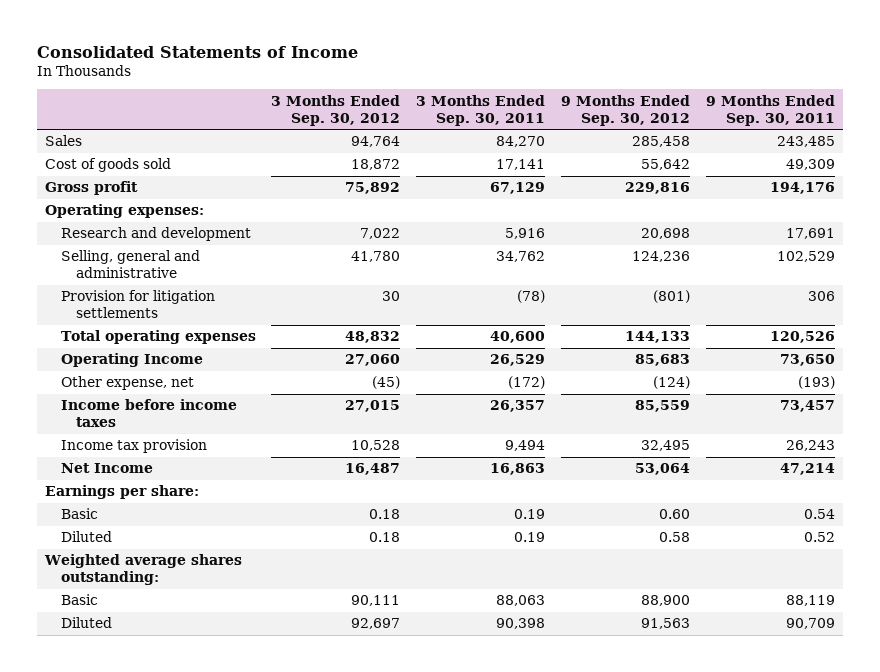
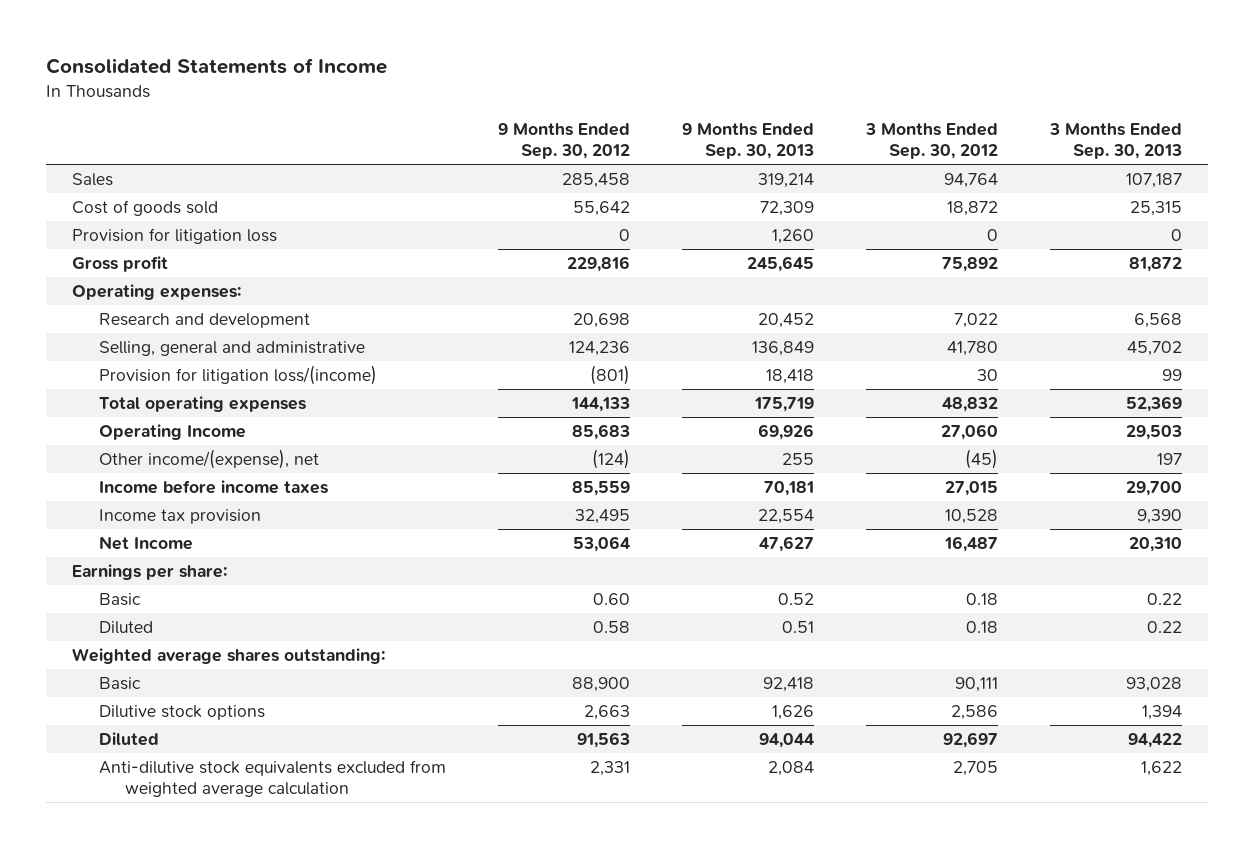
- | 3 Months Ended Sep. 30, 2012 | 3 Months Ended Sep. 30, 2011 | 9 Months Ended Sep. 30, 2012 | 9 Months Ended Sep. 30, 2011
+ | 9 Months Ended Sep. 30, 2012 | 9 Months Ended Sep. 30, 2013 | 3 Months Ended Sep. 30, 2012 | 3 Months Ended Sep. 30, 2013
+ Provision for litigation loss | 0 | 1,260 | 0 | 0
- Provision for litigation settlements | 30 | (78) | (801) | 306
+ Provision for litigation loss/(income) | (801) | 18,418 | 30 | 99
- Other expense, net | (45) | (172) | (124) | (193)
+ Other income/(expense), net | (124) | 255 | (45) | 197
+ Dilutive stock options | 2,663 | 1,626 | 2,586 | 1,394
+ Anti-dilutive stock equivalents excluded from weighted average calculation | 2,331 | 2,084 | 2,705 | 1,622

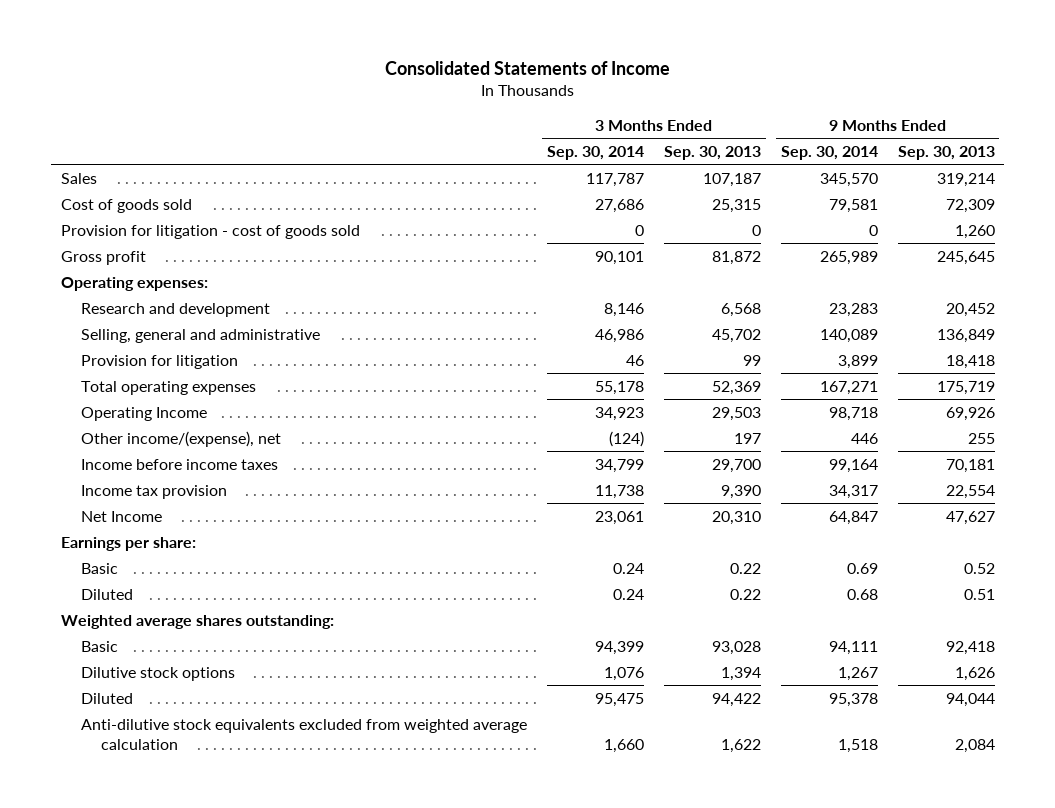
- | 9 Months Ended Sep. 30, 2012 | 9 Months Ended Sep. 30, 2013 | 3 Months Ended Sep. 30, 2012 | 3 Months Ended Sep. 30, 2013
+ | 3 Months Ended Sep. 30, 2014 | 3 Months Ended Sep. 30, 2013 | 9 Months Ended Sep. 30, 2014 | 9 Months Ended Sep. 30, 2013
- Provision for litigation loss | 0 | 1,260 | 0 | 0
+ Provision for litigation - cost of goods sold | 0 | 0 | 0 | 1,260
- Provision for litigation loss/(income) | (801) | 18,418 | 30 | 99
+ Provision for litigation | 46 | 99 | 3,899 | 18,418

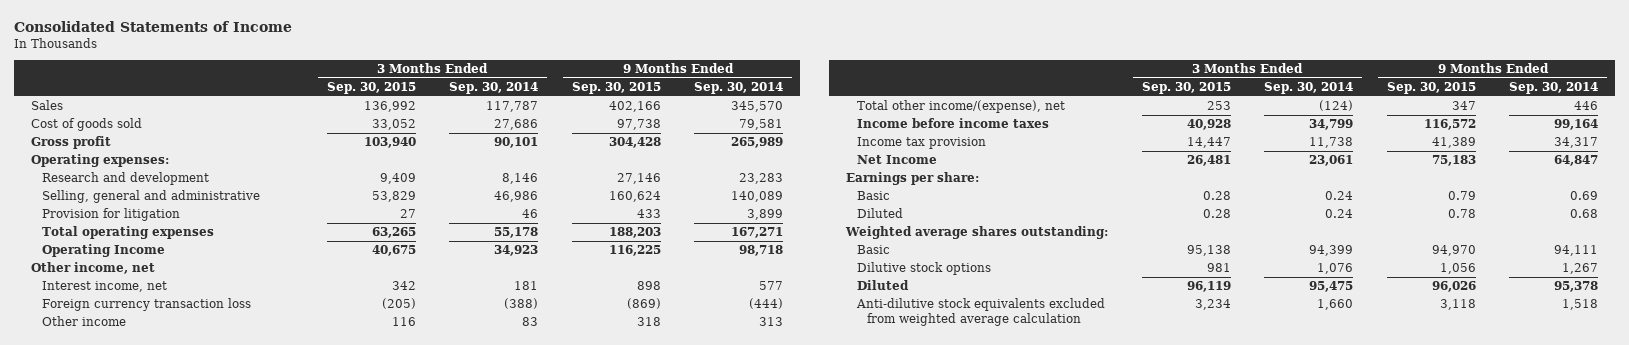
- | 3 Months Ended Sep. 30, 2014 | 3 Months Ended Sep. 30, 2013 | 9 Months Ended Sep. 30, 2014 | 9 Months Ended Sep. 30, 2013
+ | 3 Months Ended Sep. 30, 2015 | 3 Months Ended Sep. 30, 2014 | 9 Months Ended Sep. 30, 2015 | 9 Months Ended Sep. 30, 2014
- Provision for litigation - cost of goods sold | 0 | 0 | 0 | 1,260
- Other income/(expense), net | (124) | 197 | 446 | 255
+ Other income, net
+ Interest income, net | 342 | 181 | 898 | 577
+ Foreign currency transaction loss | (205) | (388) | (869) | (444)
+ Other income | 116 | 83 | 318 | 313
+ Total other income/(expense), net | 253 | (124) | 347 | 446

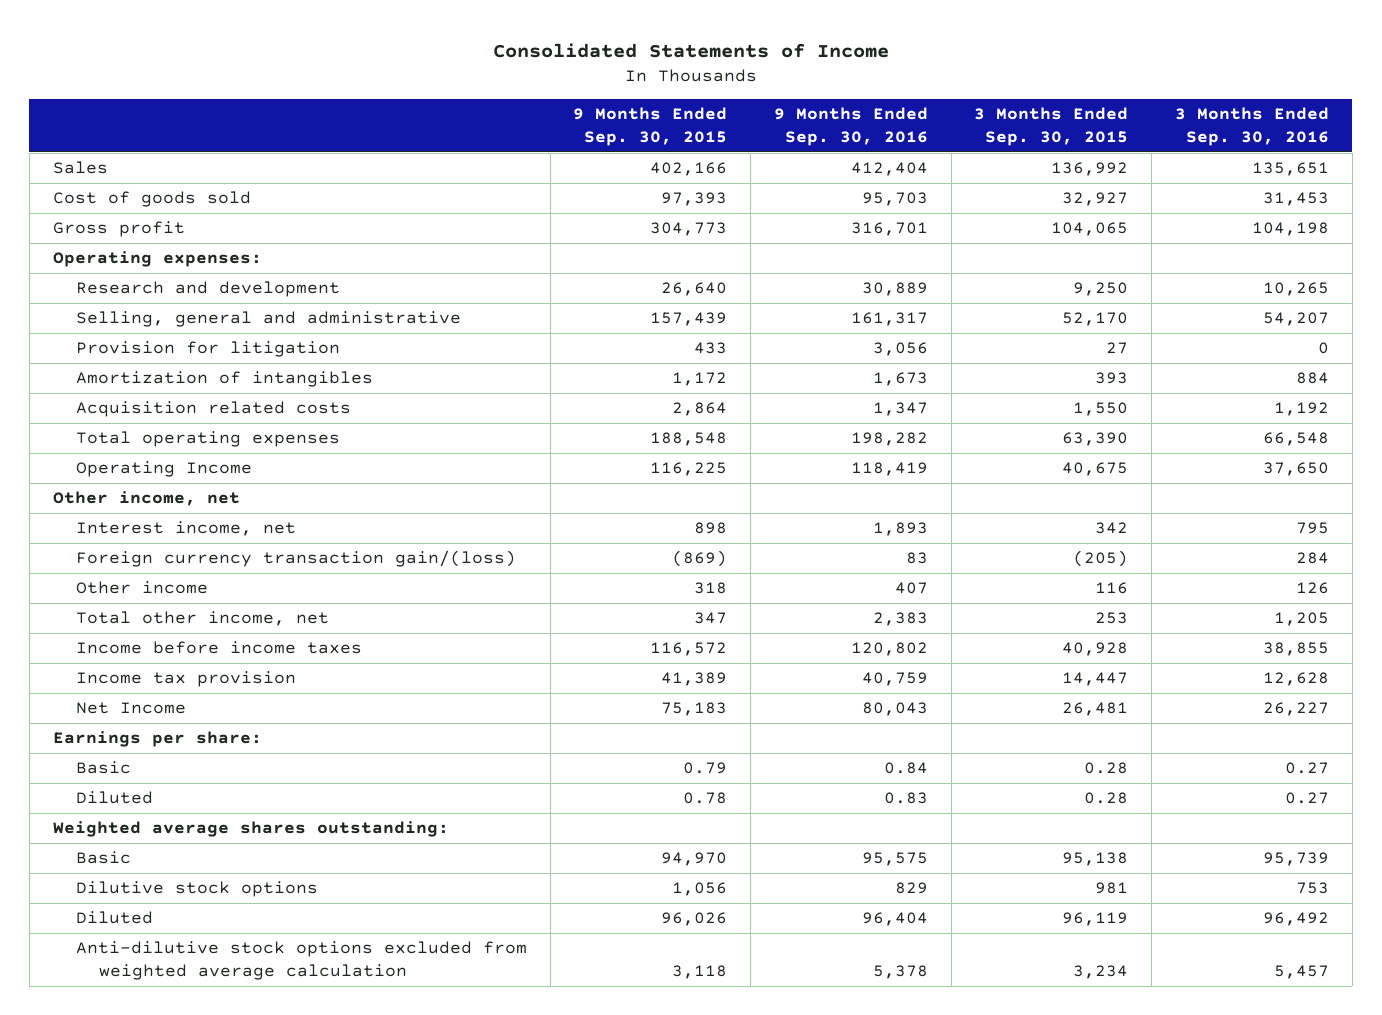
- | 3 Months Ended Sep. 30, 2015 | 3 Months Ended Sep. 30, 2014 | 9 Months Ended Sep. 30, 2015 | 9 Months Ended Sep. 30, 2014
+ | 9 Months Ended Sep. 30, 2015 | 9 Months Ended Sep. 30, 2016 | 3 Months Ended Sep. 30, 2015 | 3 Months Ended Sep. 30, 2016
- Cost of goods sold | 33,052 | 27,686 | 97,738 | 79,581
- Gross profit | 103,940 | 90,101 | 304,428 | 265,989
+ Cost of goods sold | 97,393 | 95,703 | 32,927 | 31,453
+ Gross profit | 304,773 | 316,701 | 104,065 | 104,198
- Research and development | 9,409 | 8,146 | 27,146 | 23,283
- Selling, general and administrative | 53,829 | 46,986 | 160,624 | 140,089
+ Research and development | 26,640 | 30,889 | 9,250 | 10,265
+ Selling, general and administrative | 157,439 | 161,317 | 52,170 | 54,207
- Total operating expenses | 63,265 | 55,178 | 188,203 | 167,271
+ Amortization of intangibles | 1,172 | 1,673 | 393 | 884
+ Acquisition related costs | 2,864 | 1,347 | 1,550 | 1,192
+ Total operating expenses | 188,548 | 198,282 | 63,390 | 66,548
- Foreign currency transaction loss | (205) | (388) | (869) | (444)
+ Foreign currency transaction gain/(loss) | (869) | 83 | (205) | 284
- Total other income/(expense), net | 253 | (124) | 347 | 446
+ Total other income, net | 347 | 2,383 | 253 | 1,205
- Anti-dilutive stock equivalents excluded from weighted average calculation | 3,234 | 1,660 | 3,118 | 1,518
+ Anti-dilutive stock options excluded from weighted average calculation | 3,118 | 5,378 | 3,234 | 5,457

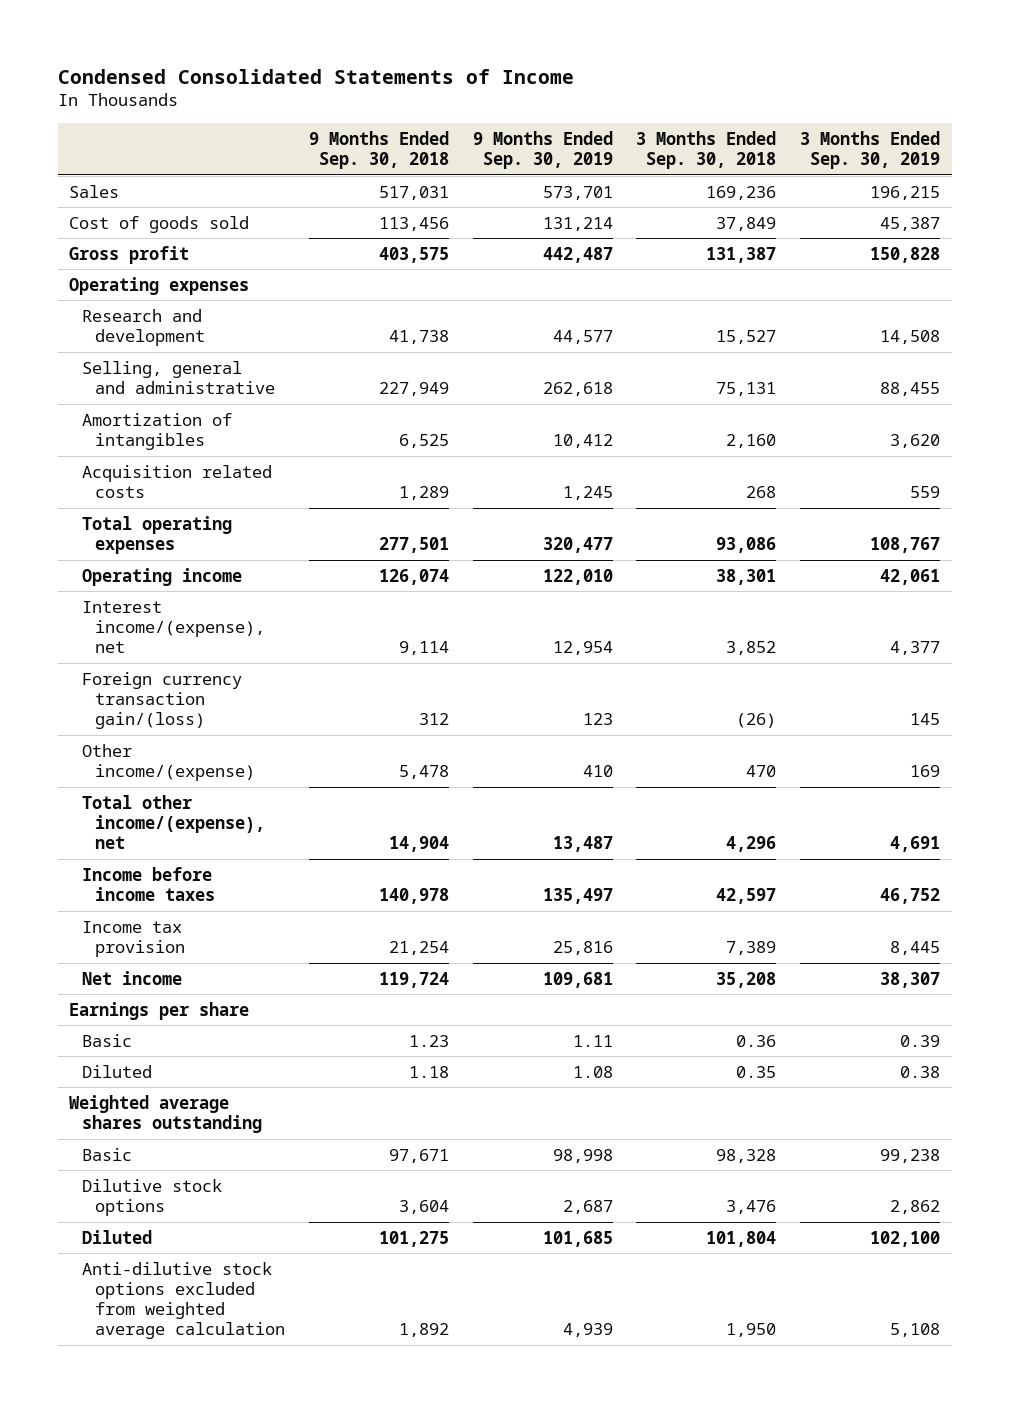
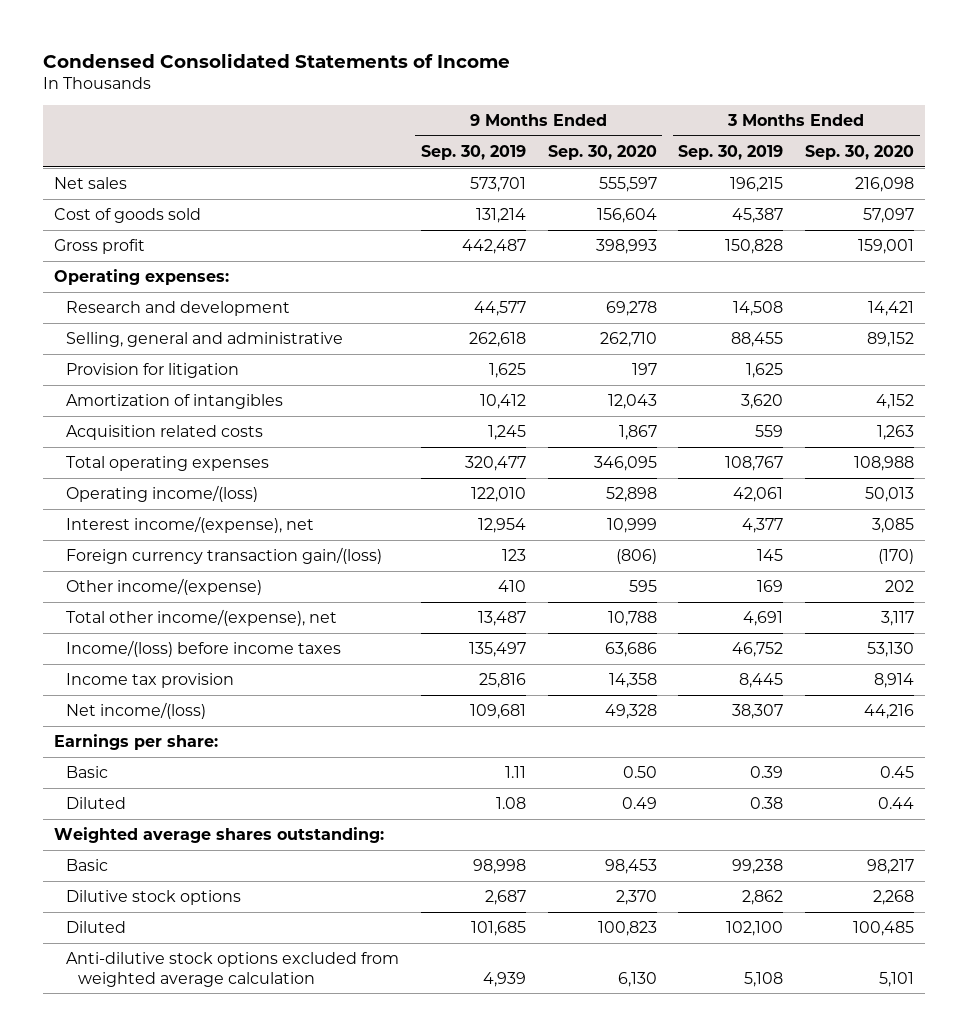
- | 9 Months Ended Sep. 30, 2018 | 9 Months Ended Sep. 30, 2019 | 3 Months Ended Sep. 30, 2018 | 3 Months Ended Sep. 30, 2019
+ | 9 Months Ended Sep. 30, 2019 | 9 Months Ended Sep. 30, 2020 | 3 Months Ended Sep. 30, 2019 | 3 Months Ended Sep. 30, 2020
- Sales | 517,031 | 573,701 | 169,236 | 196,215
+ Net sales | 573,701 | 555,597 | 196,215 | 216,098
- Operating expenses
+ Operating expenses:
+ Provision for litigation | 1,625 | 197 | 1,625 |
- Operating income | 126,074 | 122,010 | 38,301 | 42,061
+ Operating income/(loss) | 122,010 | 52,898 | 42,061 | 50,013
- Income before income taxes | 140,978 | 135,497 | 42,597 | 46,752
+ Income/(loss) before income taxes | 135,497 | 63,686 | 46,752 | 53,130
- Net income | 119,724 | 109,681 | 35,208 | 38,307
- Earnings per share
+ Net income/(loss) | 109,681 | 49,328 | 38,307 | 44,216
+ Earnings per share:
- Weighted average shares outstanding
+ Weighted average shares outstanding:

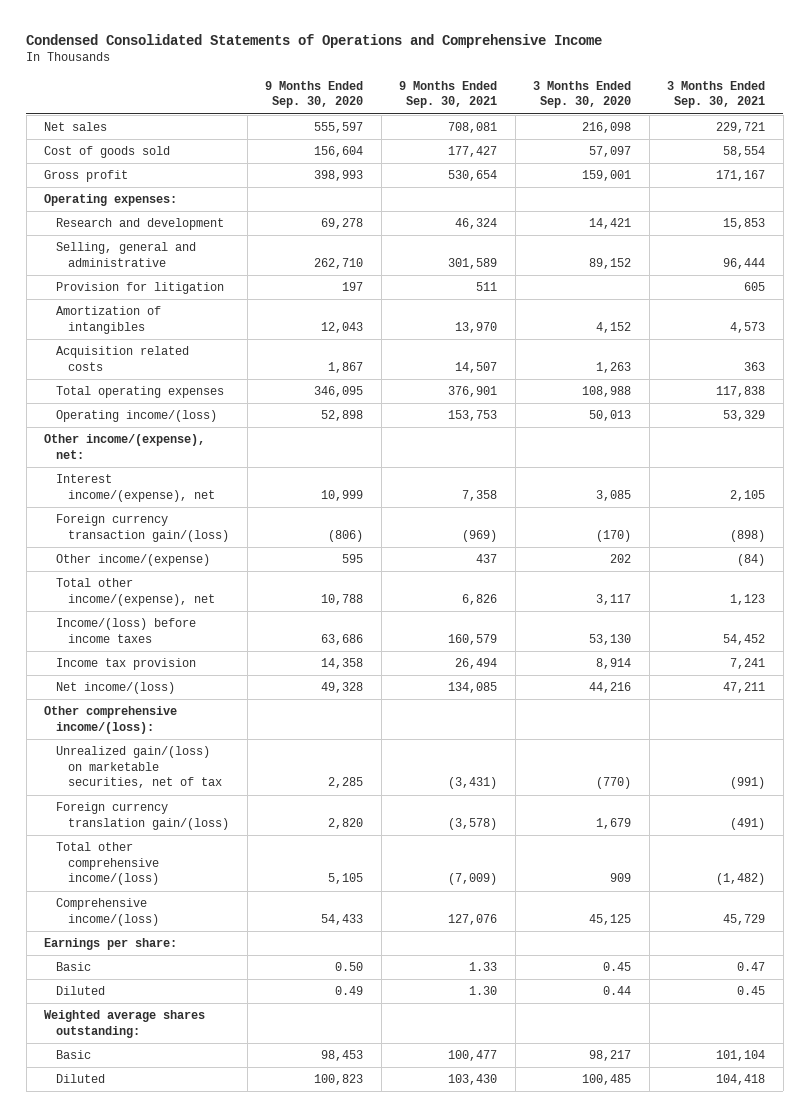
- Condensed Consolidated Statements of Income
+ Condensed Consolidated Statements of Operations and Comprehensive Income
- | 9 Months Ended Sep. 30, 2019 | 9 Months Ended Sep. 30, 2020 | 3 Months Ended Sep. 30, 2019 | 3 Months Ended Sep. 30, 2020
+ | 9 Months Ended Sep. 30, 2020 | 9 Months Ended Sep. 30, 2021 | 3 Months Ended Sep. 30, 2020 | 3 Months Ended Sep. 30, 2021
+ Other income/(expense), net:
+ Other comprehensive income/(loss):
+ Unrealized gain/(loss) on marketable securities, net of tax | 2,285 | (3,431) | (770) | (991)
+ Foreign currency translation gain/(loss) | 2,820 | (3,578) | 1,679 | (491)
+ Total other comprehensive income/(loss) | 5,105 | (7,009) | 909 | (1,482)
+ Comprehensive income/(loss) | 54,433 | 127,076 | 45,125 | 45,729
- Dilutive stock options | 2,687 | 2,370 | 2,862 | 2,268
- Anti-dilutive stock options excluded from weighted average calculation | 4,939 | 6,130 | 5,108 | 5,101

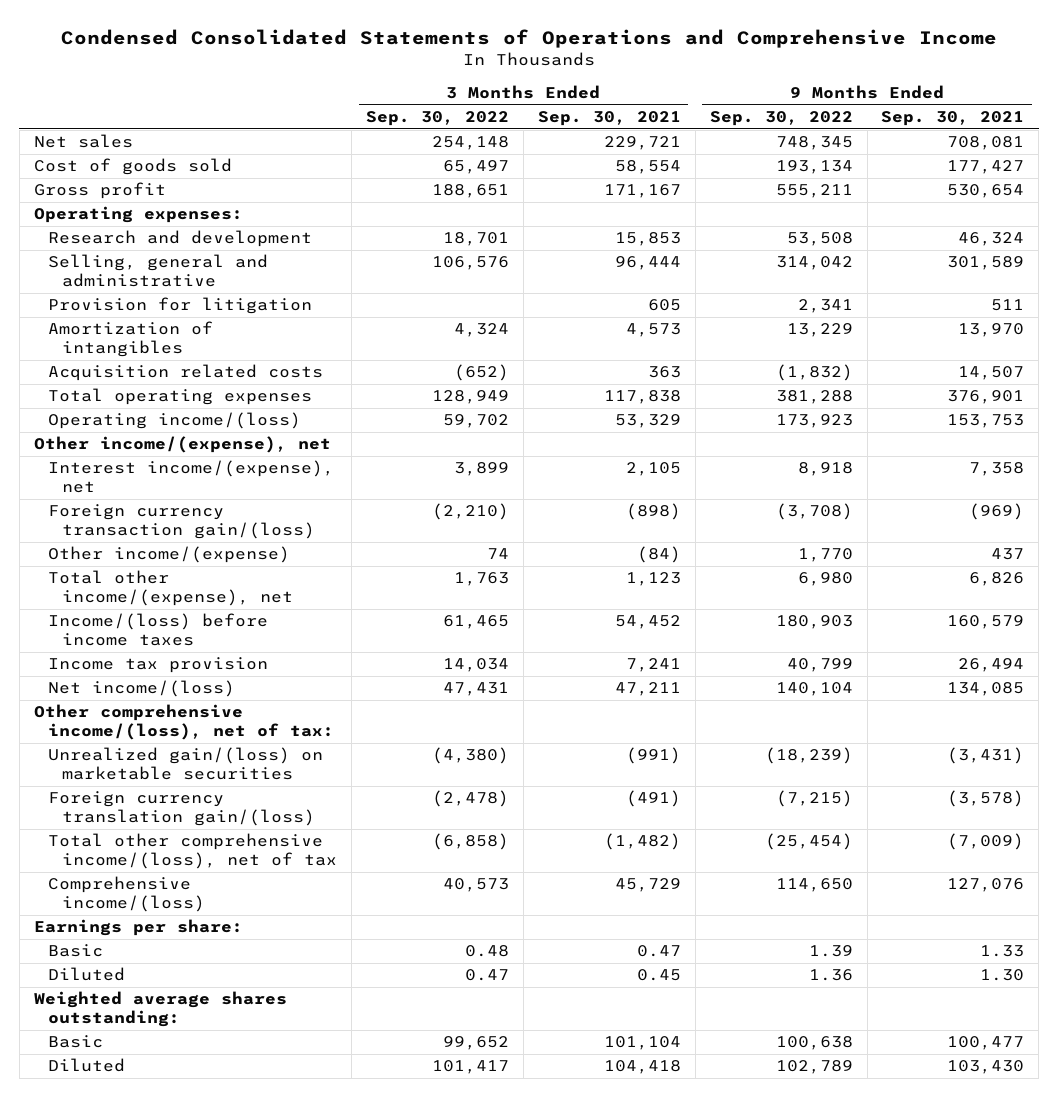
- | 9 Months Ended Sep. 30, 2020 | 9 Months Ended Sep. 30, 2021 | 3 Months Ended Sep. 30, 2020 | 3 Months Ended Sep. 30, 2021
+ | 3 Months Ended Sep. 30, 2022 | 3 Months Ended Sep. 30, 2021 | 9 Months Ended Sep. 30, 2022 | 9 Months Ended Sep. 30, 2021
- Other income/(expense), net:
+ Other income/(expense), net
- Other comprehensive income/(loss):
- Unrealized gain/(loss) on marketable securities, net of tax | 2,285 | (3,431) | (770) | (991)
+ Other comprehensive income/(loss), net of tax:
+ Unrealized gain/(loss) on marketable securities | (4,380) | (991) | (18,239) | (3,431)
- Total other comprehensive income/(loss) | 5,105 | (7,009) | 909 | (1,482)
+ Total other comprehensive income/(loss), net of tax | (6,858) | (1,482) | (25,454) | (7,009)

